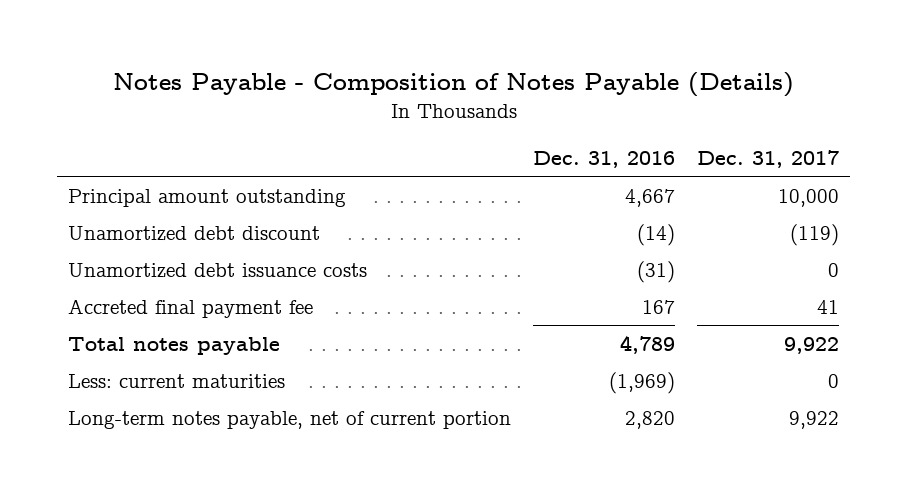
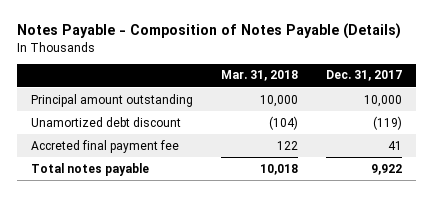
- | Dec. 31, 2016 | Dec. 31, 2017
+ | Mar. 31, 2018 | Dec. 31, 2017
- Unamortized debt issuance costs | (31) | 0
- Less: current maturities | (1,969) | 0
- Long-term notes payable, net of current portion | 2,820 | 9,922

